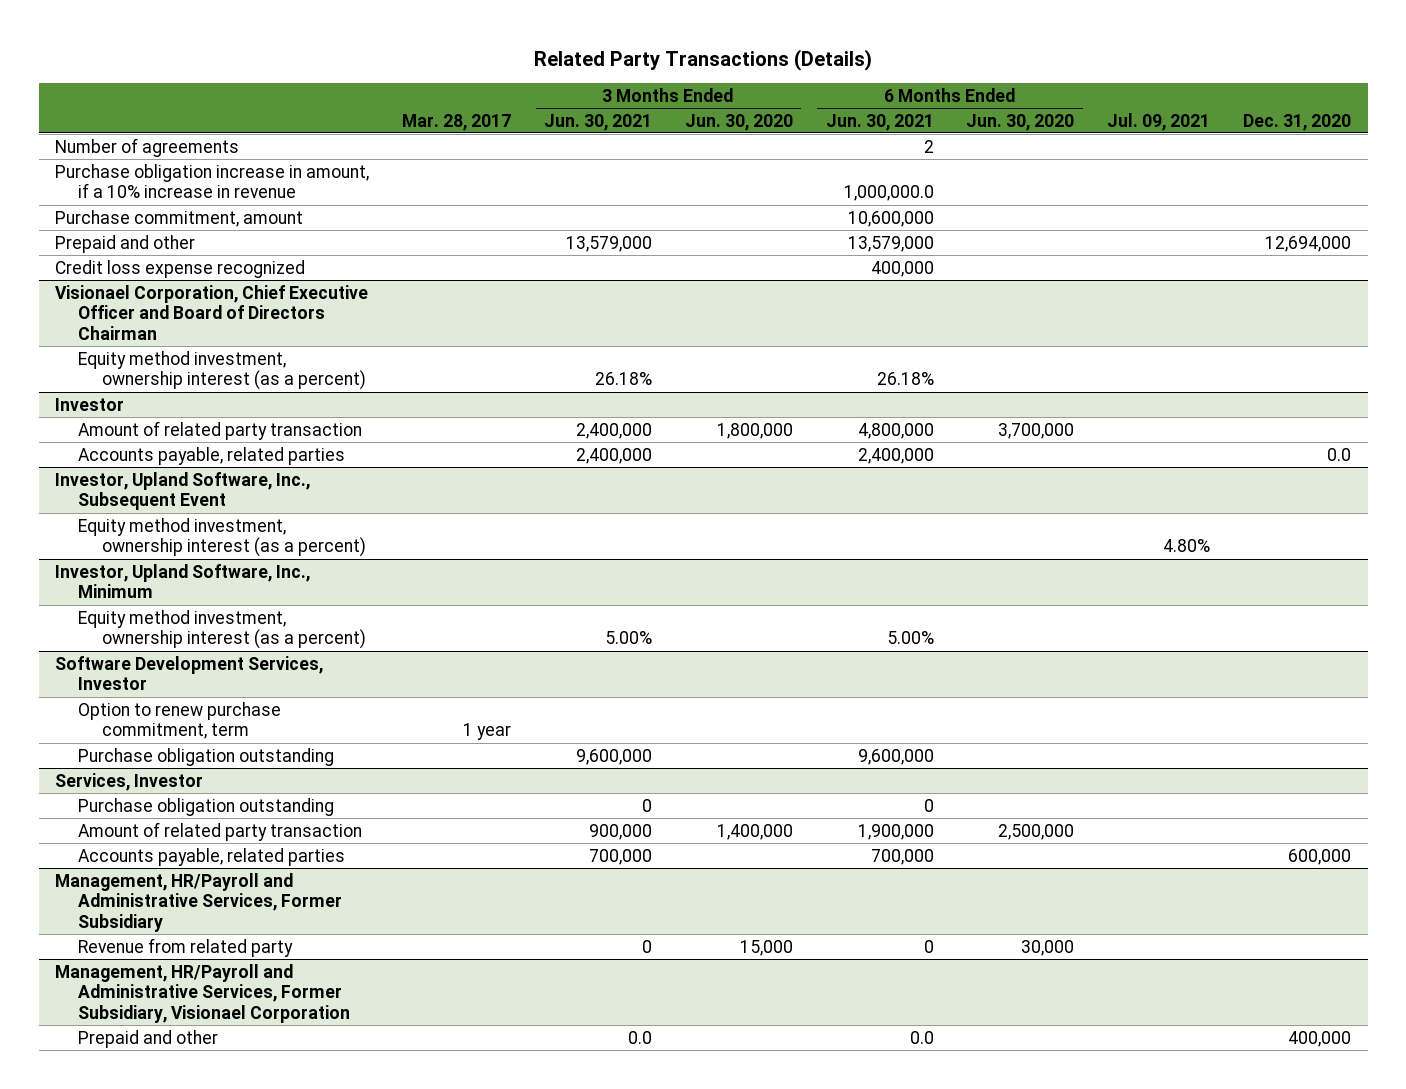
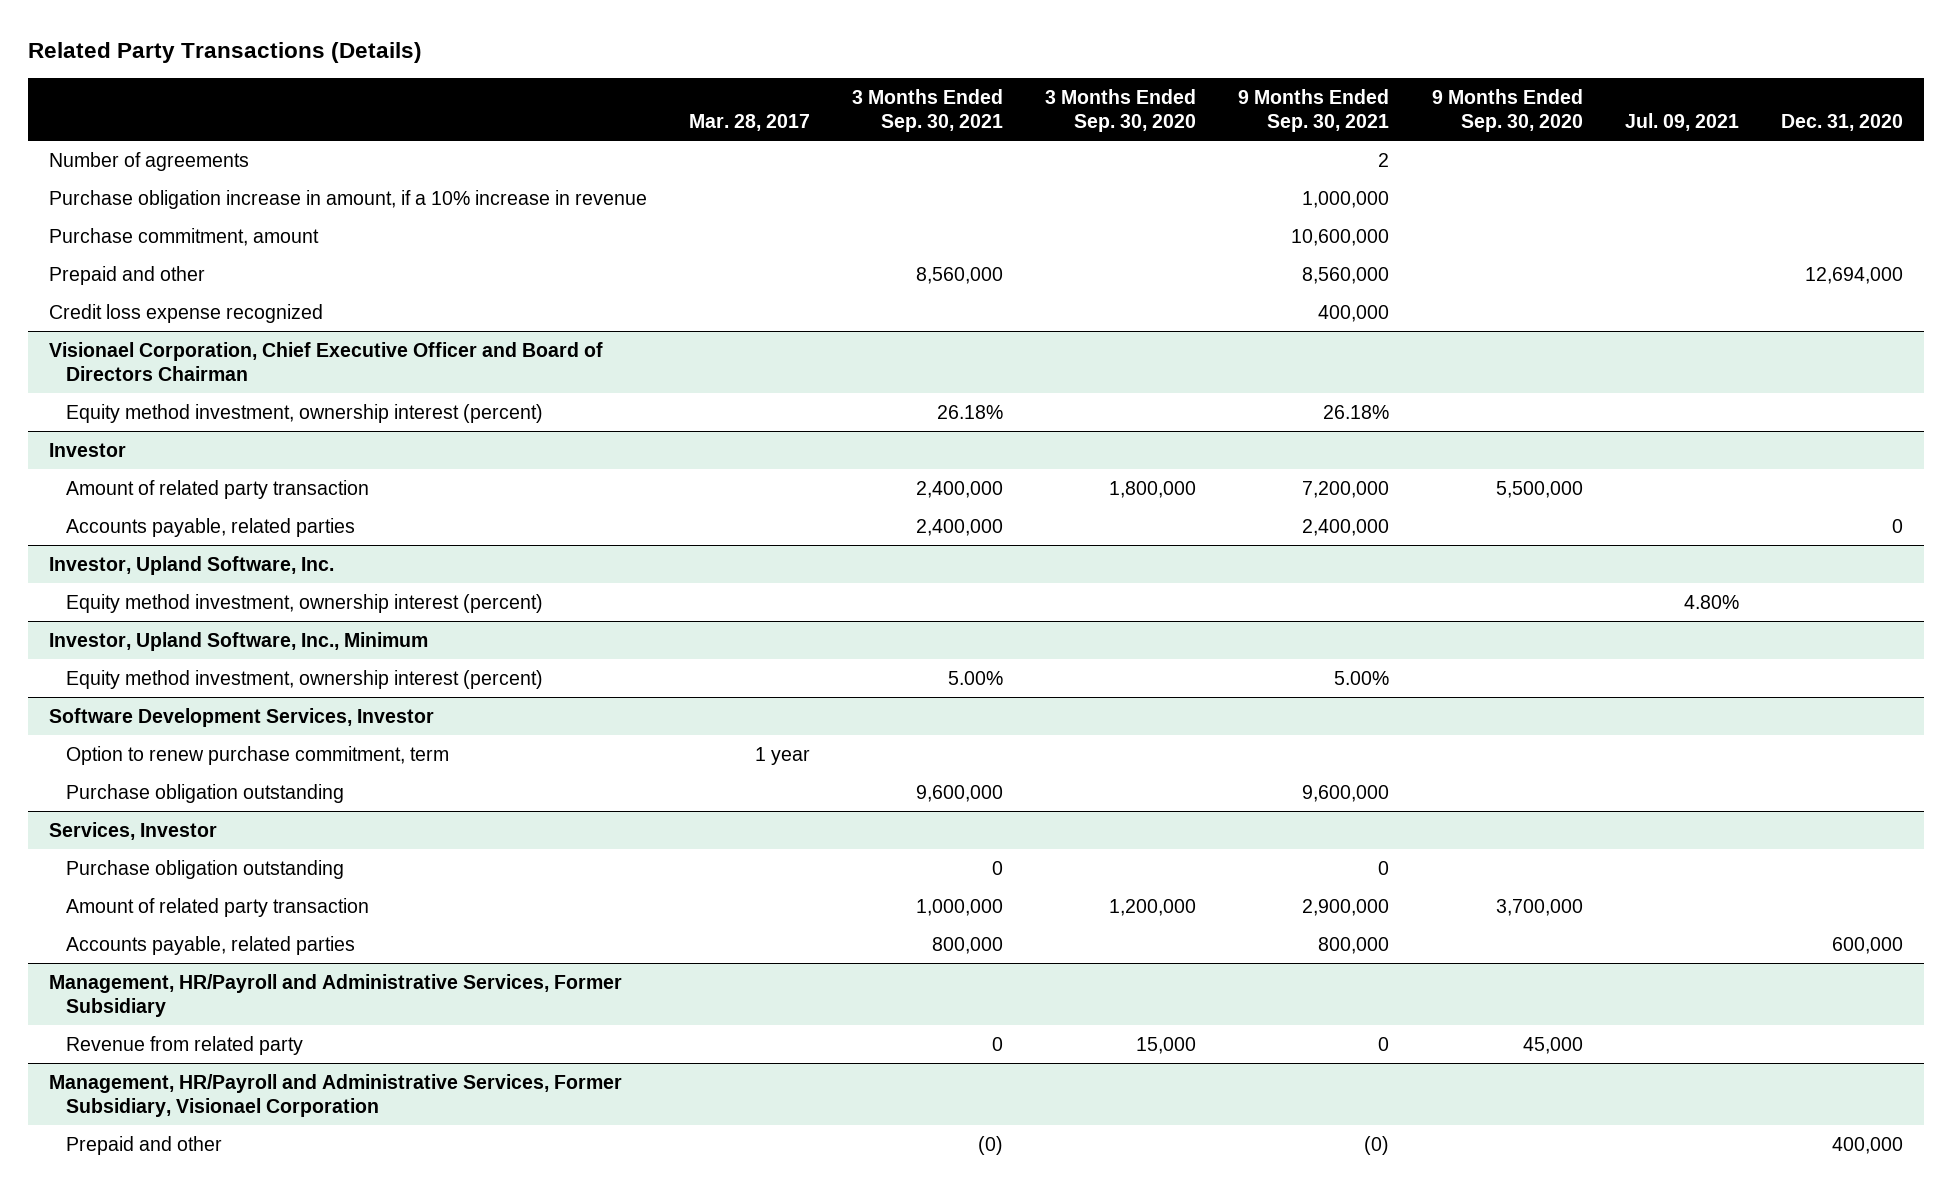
- | Mar. 28, 2017 | 3 Months Ended Jun. 30, 2021 | 3 Months Ended Jun. 30, 2020 | 6 Months Ended Jun. 30, 2021 | 6 Months Ended Jun. 30, 2020 | Jul. 09, 2021 | Dec. 31, 2020
+ | Mar. 28, 2017 | 3 Months Ended Sep. 30, 2021 | 3 Months Ended Sep. 30, 2020 | 9 Months Ended Sep. 30, 2021 | 9 Months Ended Sep. 30, 2020 | Jul. 09, 2021 | Dec. 31, 2020
@ Visionael Corporation, Chief Executive Officer and Board of Directors Chairman
- Equity method investment, ownership interest (as a percent) | | 26.18% | | 26.18% | | |
+ Equity method investment, ownership interest (percent) | | 26.18% | | 26.18% | | |
@ Investor
- Accounts payable, related parties | | 2,400,000 | | 2,400,000 | | | 0.0
- Investor, Upland Software, Inc., Subsequent Event
- Equity method investment, ownership interest (as a percent) | | | | | | 4.80% |
@ Investor
+ Accounts payable, related parties | | 2,400,000 | | 2,400,000 | | | 0
+ Investor, Upland Software, Inc.
+ Equity method investment, ownership interest (percent) | | | | | | 4.80% |
@ Investor, Upland Software, Inc., Minimum
- Equity method investment, ownership interest (as a percent) | | 5.00% | | 5.00% | | |
+ Equity method investment, ownership interest (percent) | | 5.00% | | 5.00% | | |

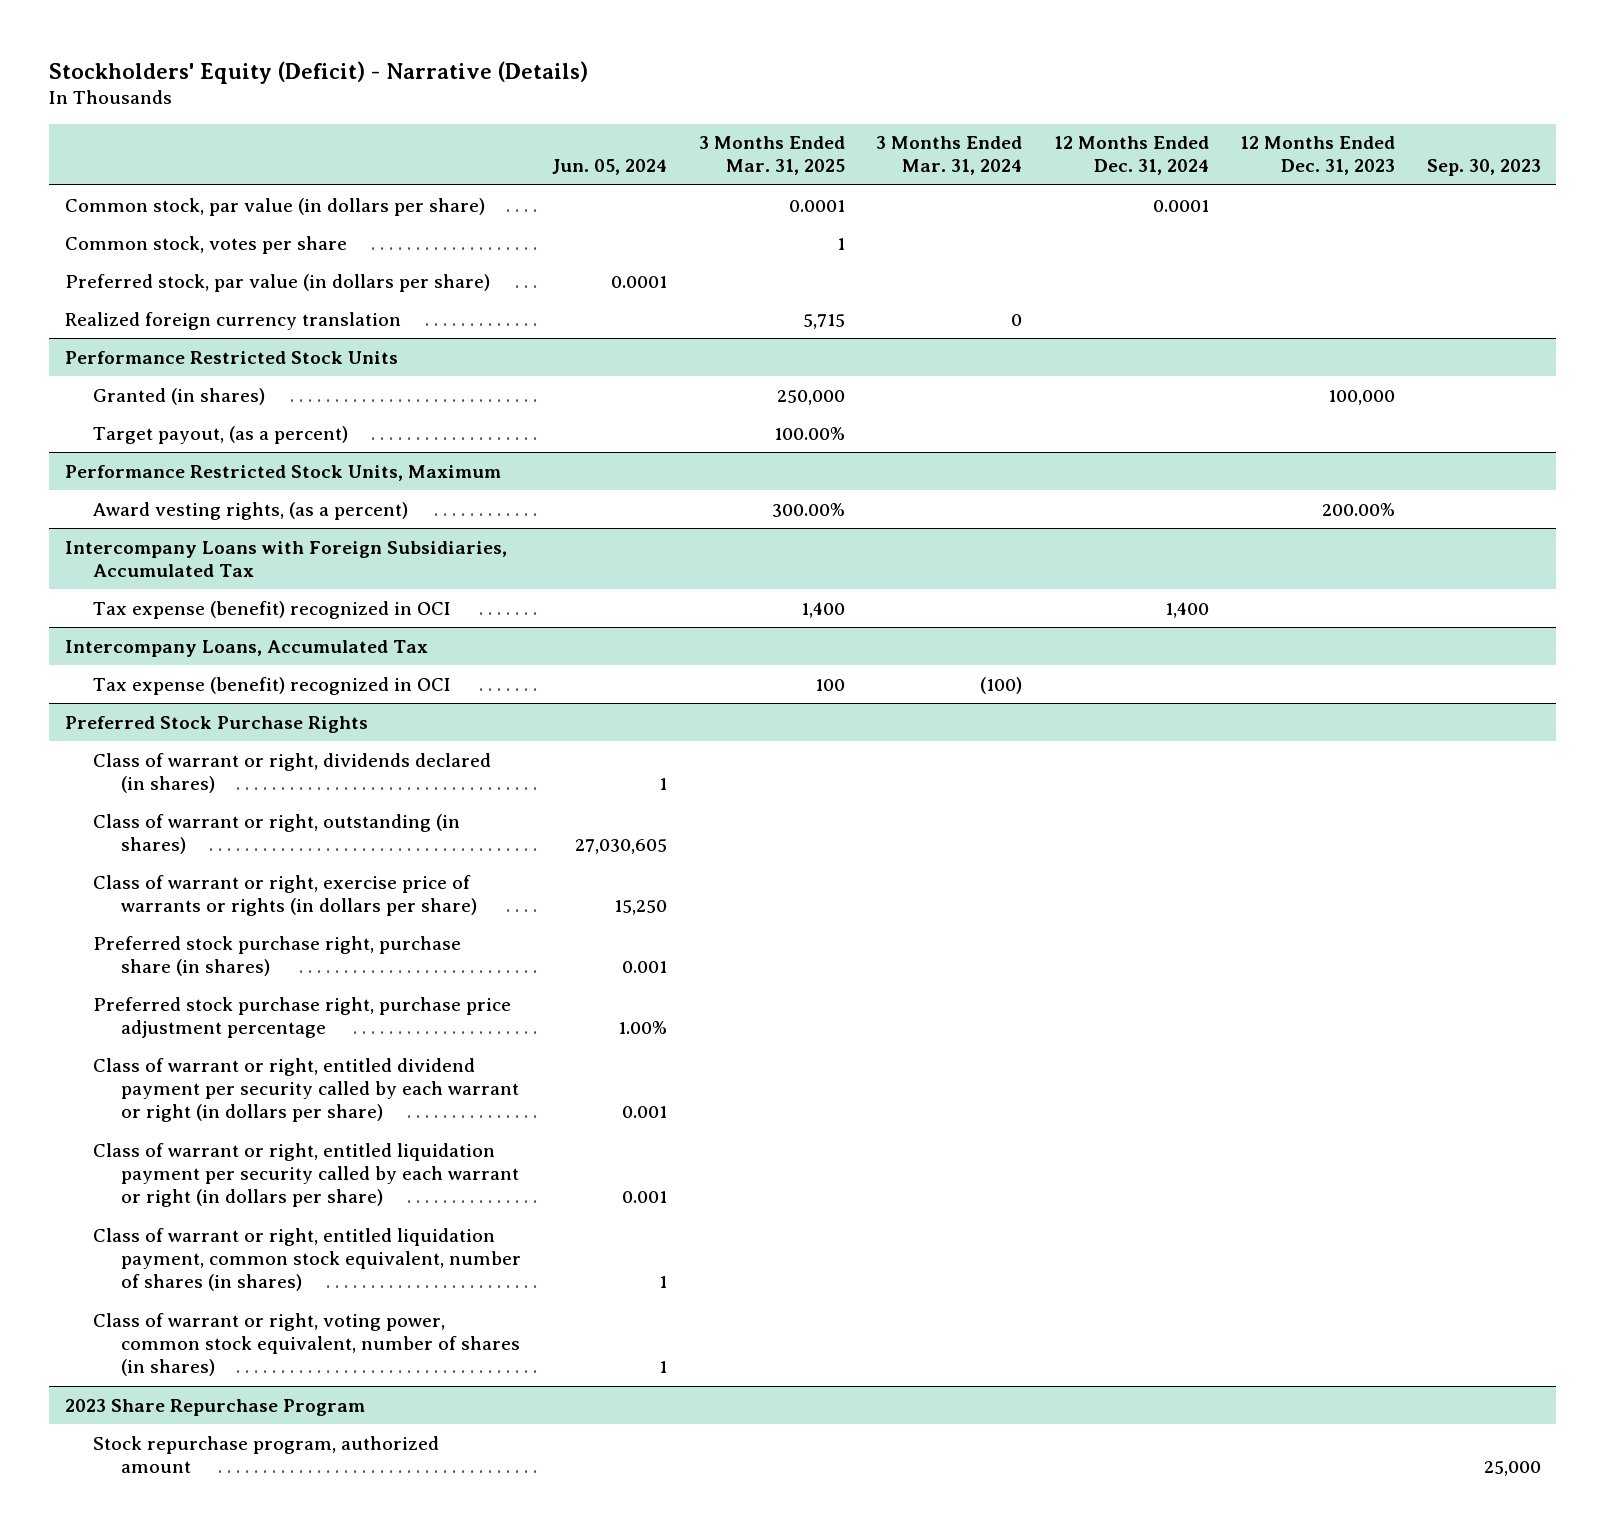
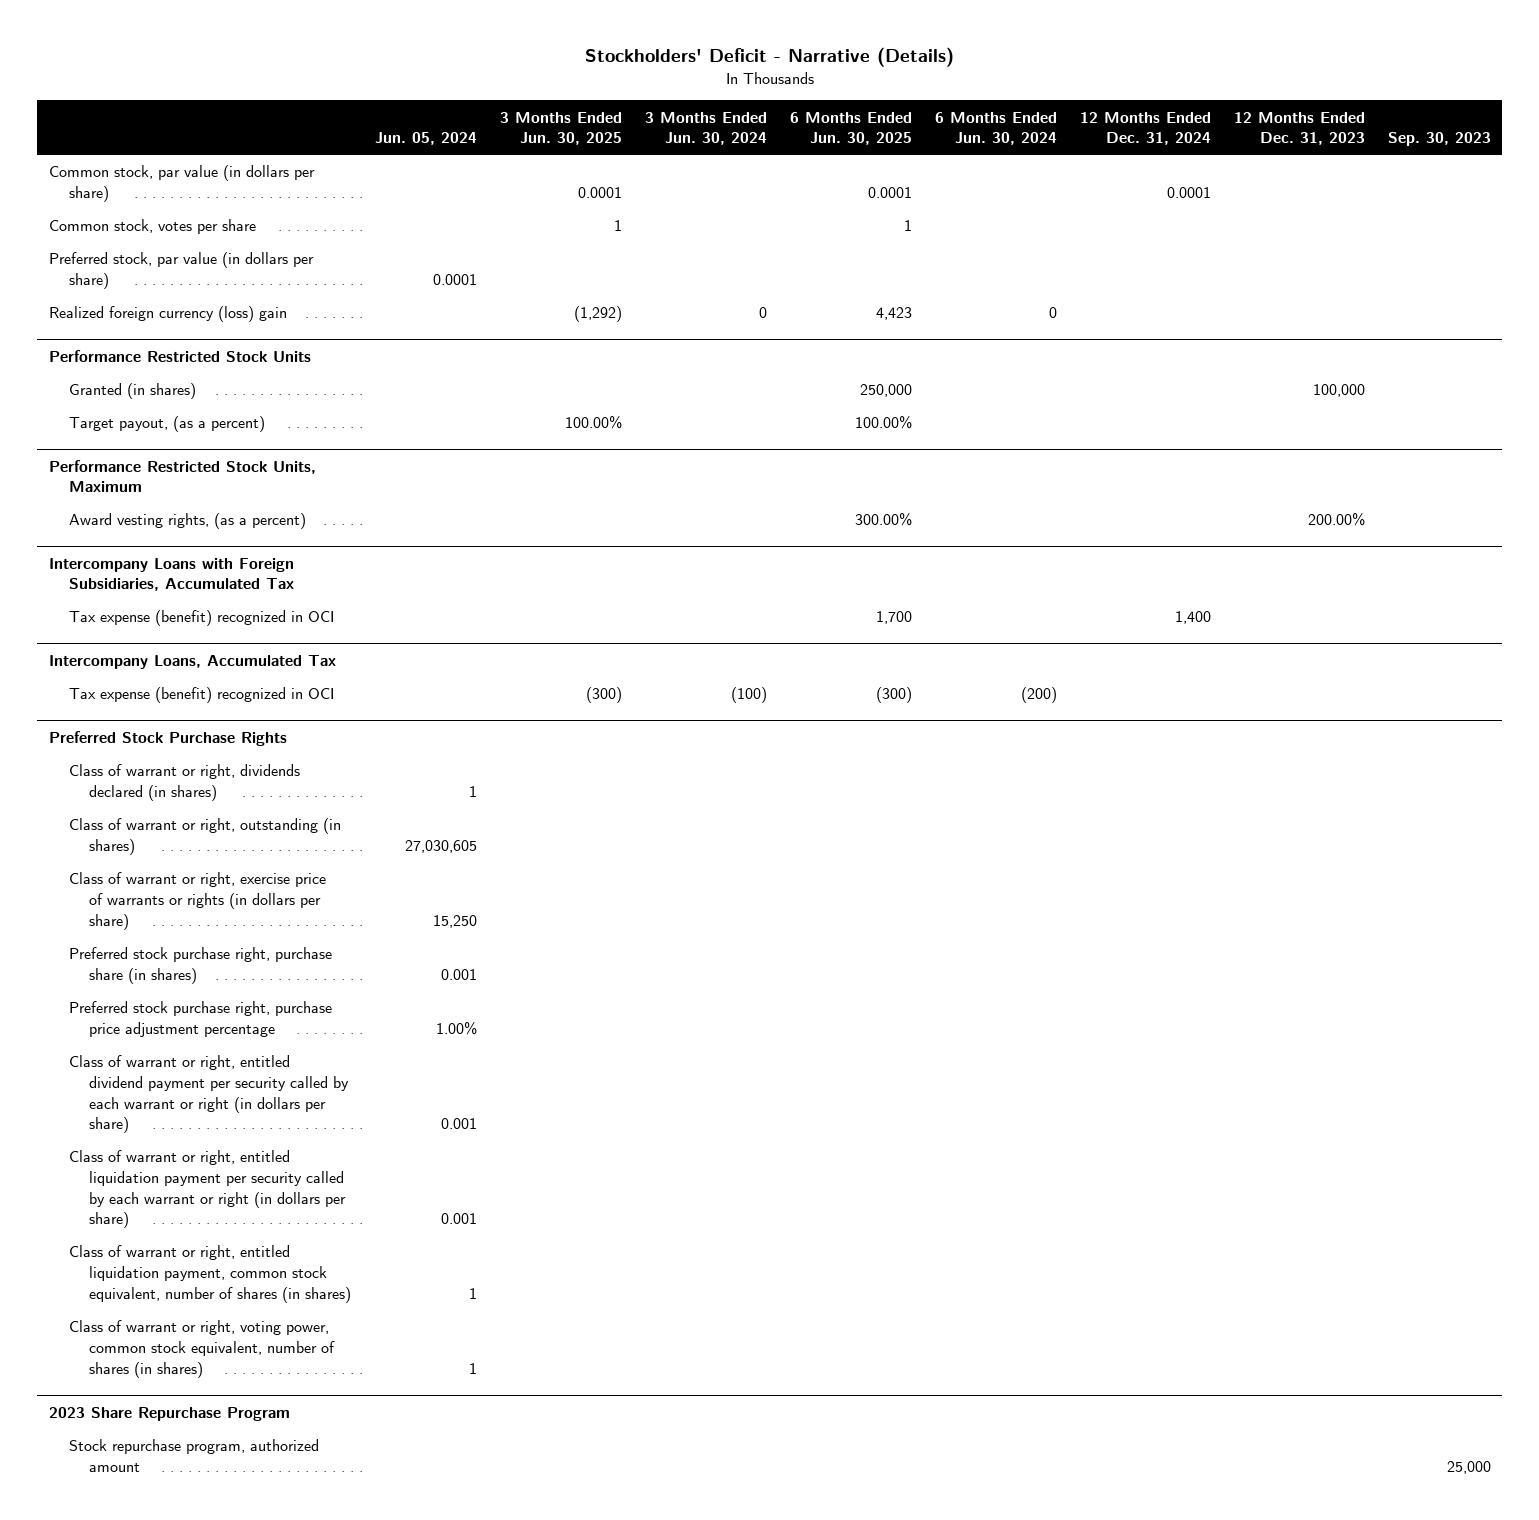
- Stockholders' Equity (Deficit) - Narrative (Details)
+ Stockholders' Deficit - Narrative (Details)
- | Jun. 05, 2024 | 3 Months Ended Mar. 31, 2025 | 3 Months Ended Mar. 31, 2024 | 12 Months Ended Dec. 31, 2024 | 12 Months Ended Dec. 31, 2023 | Sep. 30, 2023
+ | Jun. 05, 2024 | 3 Months Ended Jun. 30, 2025 | 3 Months Ended Jun. 30, 2024 | 6 Months Ended Jun. 30, 2025 | 6 Months Ended Jun. 30, 2024 | 12 Months Ended Dec. 31, 2024 | 12 Months Ended Dec. 31, 2023 | Sep. 30, 2023
- Realized foreign currency translation | | 5,715 | 0 | | |
+ Realized foreign currency (loss) gain | | (1,292) | 0 | 4,423 | 0 | | |

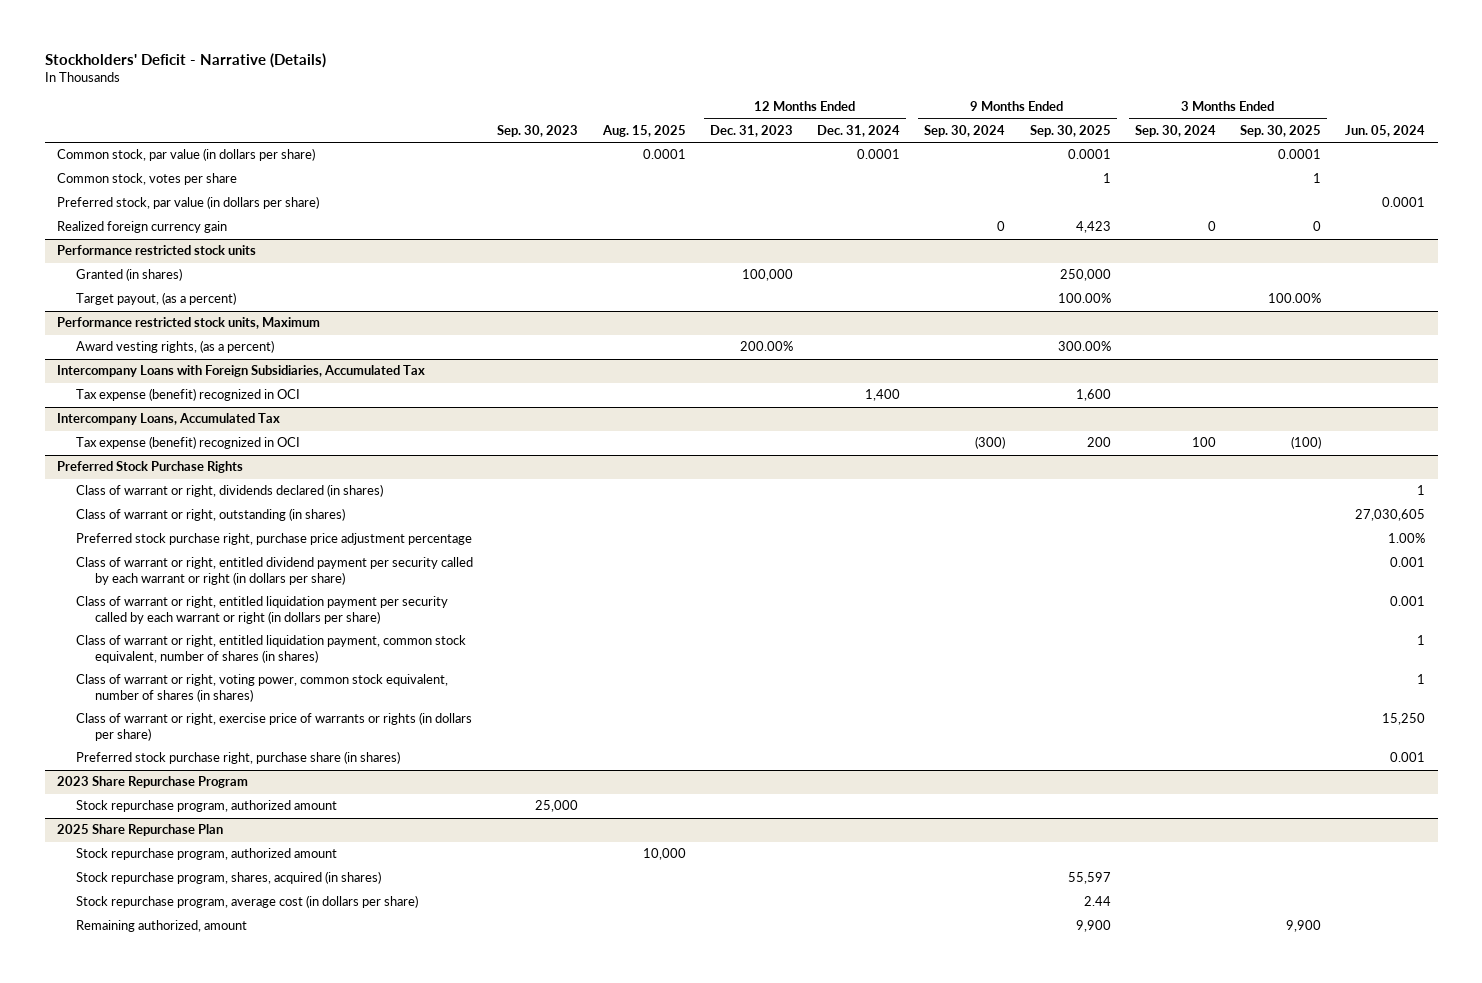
- | Jun. 05, 2024 | 3 Months Ended Jun. 30, 2025 | 3 Months Ended Jun. 30, 2024 | 6 Months Ended Jun. 30, 2025 | 6 Months Ended Jun. 30, 2024 | 12 Months Ended Dec. 31, 2024 | 12 Months Ended Dec. 31, 2023 | Sep. 30, 2023
+ | Sep. 30, 2023 | Aug. 15, 2025 | 12 Months Ended Dec. 31, 2023 | 12 Months Ended Dec. 31, 2024 | 9 Months Ended Sep. 30, 2024 | 9 Months Ended Sep. 30, 2025 | 3 Months Ended Sep. 30, 2024 | 3 Months Ended Sep. 30, 2025 | Jun. 05, 2024
- Realized foreign currency (loss) gain | | (1,292) | 0 | 4,423 | 0 | | |
- Performance Restricted Stock Units
+ Realized foreign currency gain | | | | | 0 | 4,423 | 0 | 0 |
+ Performance restricted stock units
- Performance Restricted Stock Units, Maximum
+ Performance restricted stock units, Maximum
@ Preferred Stock Purchase Rights
moved down: Class of warrant or right, exercise price of warrants or rights (in dollars per share) | | | | | | | | | 15,250
moved down: Preferred stock purchase right, purchase share (in shares) | | | | | | | | | 0.001
+ 2025 Share Repurchase Plan
+ Stock repurchase program, authorized amount | | 10,000 | | | | | | |
+ Stock repurchase program, shares, acquired (in shares) | | | | | | 55,597 | | |
+ Stock repurchase program, average cost (in dollars per share) | | | | | | 2.44 | | |
+ Remaining authorized, amount | | | | | | 9,900 | | 9,900 |

